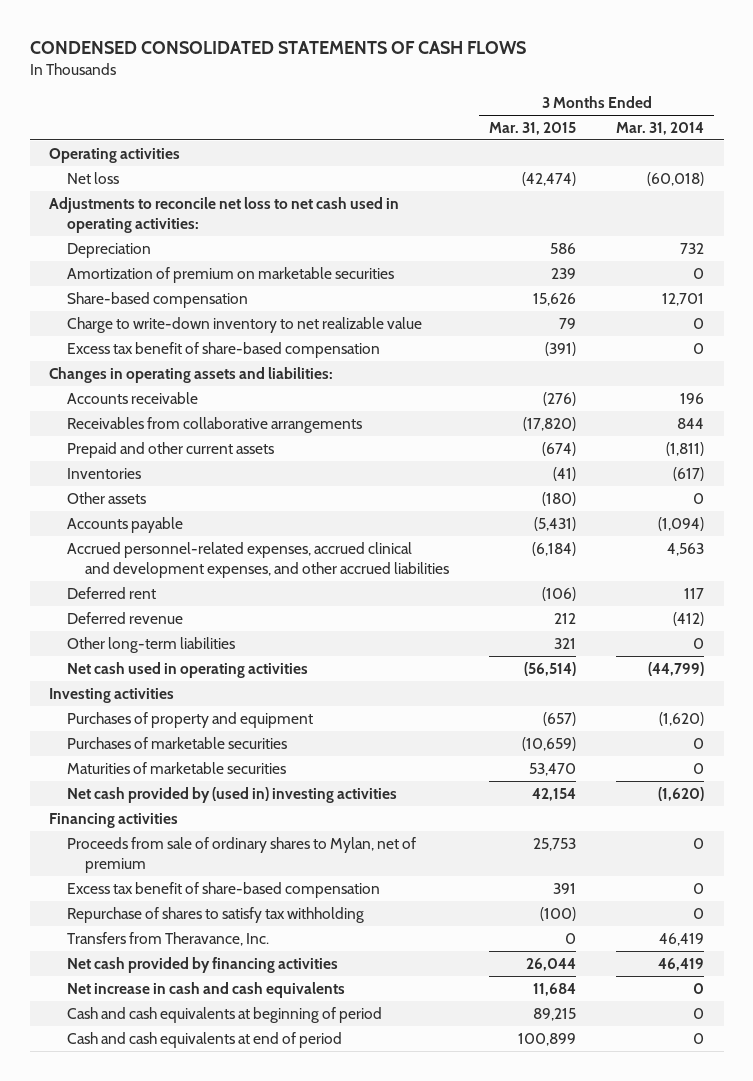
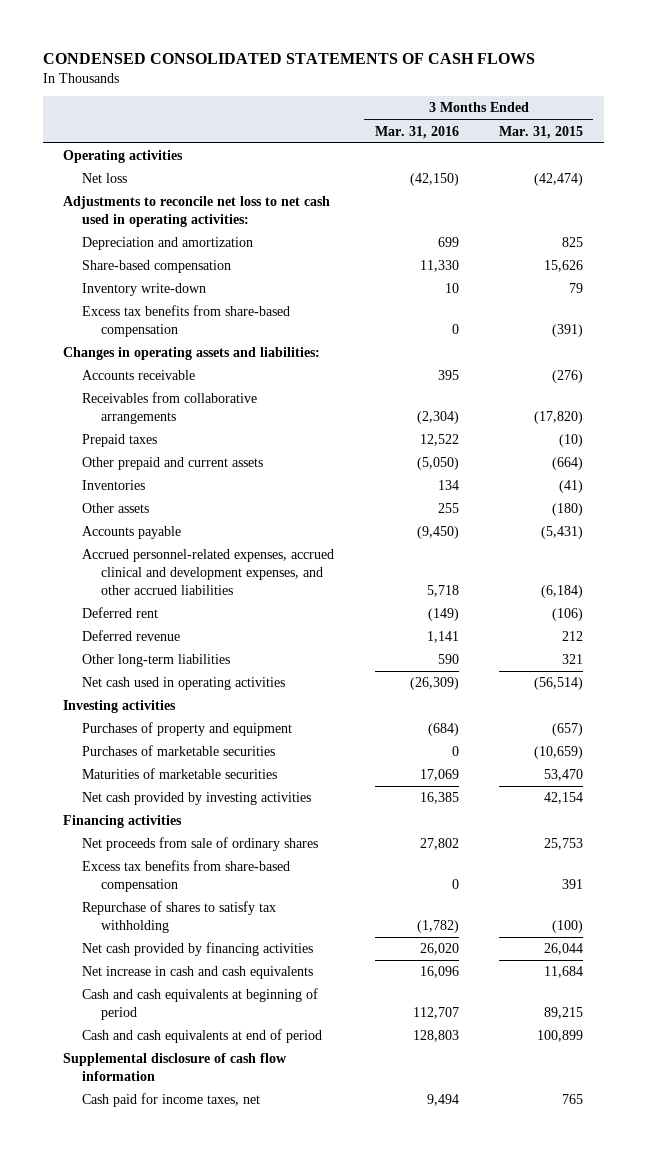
- | 3 Months Ended Mar. 31, 2015 | 3 Months Ended Mar. 31, 2014
+ | 3 Months Ended Mar. 31, 2016 | 3 Months Ended Mar. 31, 2015
- Depreciation | 586 | 732
- Amortization of premium on marketable securities | 239 | 0
+ Depreciation and amortization | 699 | 825
- Charge to write-down inventory to net realizable value | 79 | 0
- Excess tax benefit of share-based compensation | (391) | 0
+ Inventory write-down | 10 | 79
+ Excess tax benefits from share-based compensation | 0 | (391)
- Prepaid and other current assets | (674) | (1,811)
+ Prepaid taxes | 12,522 | (10)
+ Other prepaid and current assets | (5,050) | (664)
- Net cash provided by (used in) investing activities | 42,154 | (1,620)
+ Net cash provided by investing activities | 16,385 | 42,154
- Proceeds from sale of ordinary shares to Mylan, net of premium | 25,753 | 0
- Excess tax benefit of share-based compensation | 391 | 0
+ Net proceeds from sale of ordinary shares | 27,802 | 25,753
+ Excess tax benefits from share-based compensation | 0 | 391
- Transfers from Theravance, Inc. | 0 | 46,419
+ Supplemental disclosure of cash flow information
+ Cash paid for income taxes, net | 9,494 | 765

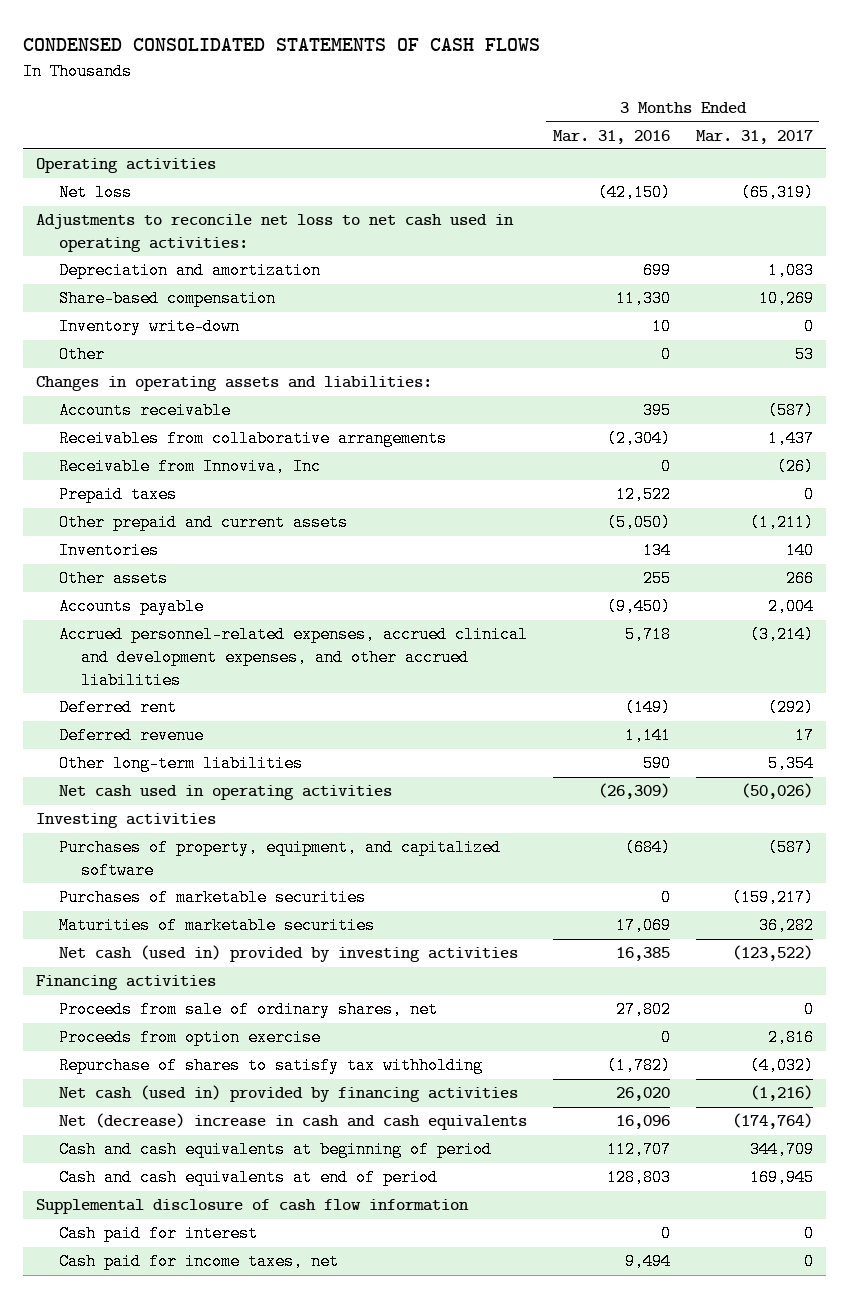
- | 3 Months Ended Mar. 31, 2016 | 3 Months Ended Mar. 31, 2015
+ | 3 Months Ended Mar. 31, 2016 | 3 Months Ended Mar. 31, 2017
- Excess tax benefits from share-based compensation | 0 | (391)
+ Other | 0 | 53
+ Receivable from Innoviva, Inc | 0 | (26)
- Purchases of property and equipment | (684) | (657)
+ Purchases of property, equipment, and capitalized software | (684) | (587)
- Net cash provided by investing activities | 16,385 | 42,154
+ Net cash (used in) provided by investing activities | 16,385 | (123,522)
- Net proceeds from sale of ordinary shares | 27,802 | 25,753
- Excess tax benefits from share-based compensation | 0 | 391
+ Proceeds from sale of ordinary shares, net | 27,802 | 0
+ Proceeds from option exercise | 0 | 2,816
- Net cash provided by financing activities | 26,020 | 26,044
- Net increase in cash and cash equivalents | 16,096 | 11,684
+ Net cash (used in) provided by financing activities | 26,020 | (1,216)
+ Net (decrease) increase in cash and cash equivalents | 16,096 | (174,764)
+ Cash paid for interest | 0 | 0

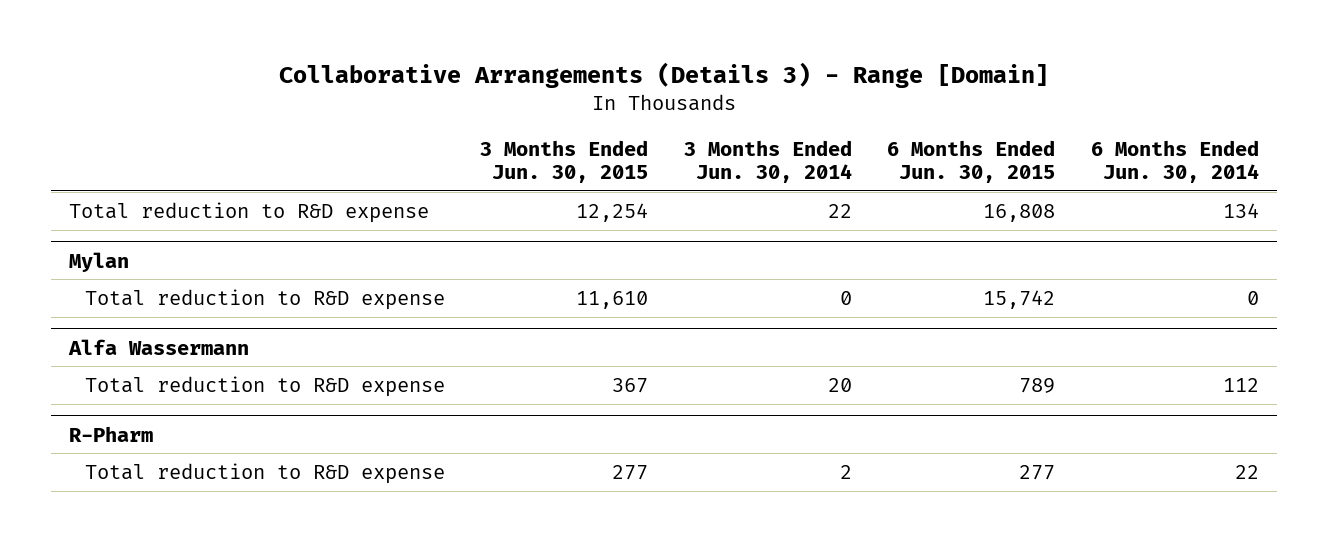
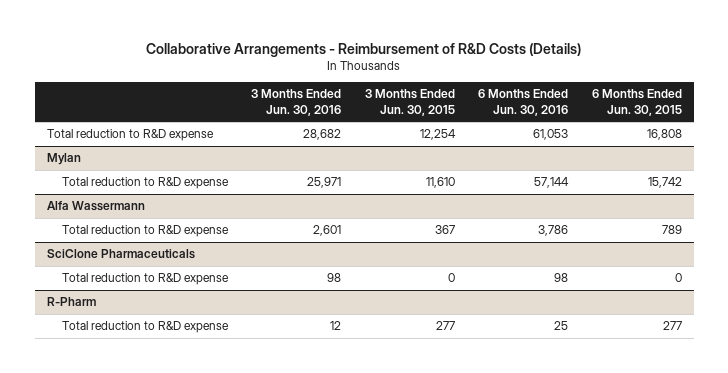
- Collaborative Arrangements (Details 3) - Range [Domain]
+ Collaborative Arrangements - Reimbursement of R&D Costs (Details)
- | 3 Months Ended Jun. 30, 2015 | 3 Months Ended Jun. 30, 2014 | 6 Months Ended Jun. 30, 2015 | 6 Months Ended Jun. 30, 2014
+ | 3 Months Ended Jun. 30, 2016 | 3 Months Ended Jun. 30, 2015 | 6 Months Ended Jun. 30, 2016 | 6 Months Ended Jun. 30, 2015
+ SciClone Pharmaceuticals
+ Total reduction to R&D expense | 98 | 0 | 98 | 0

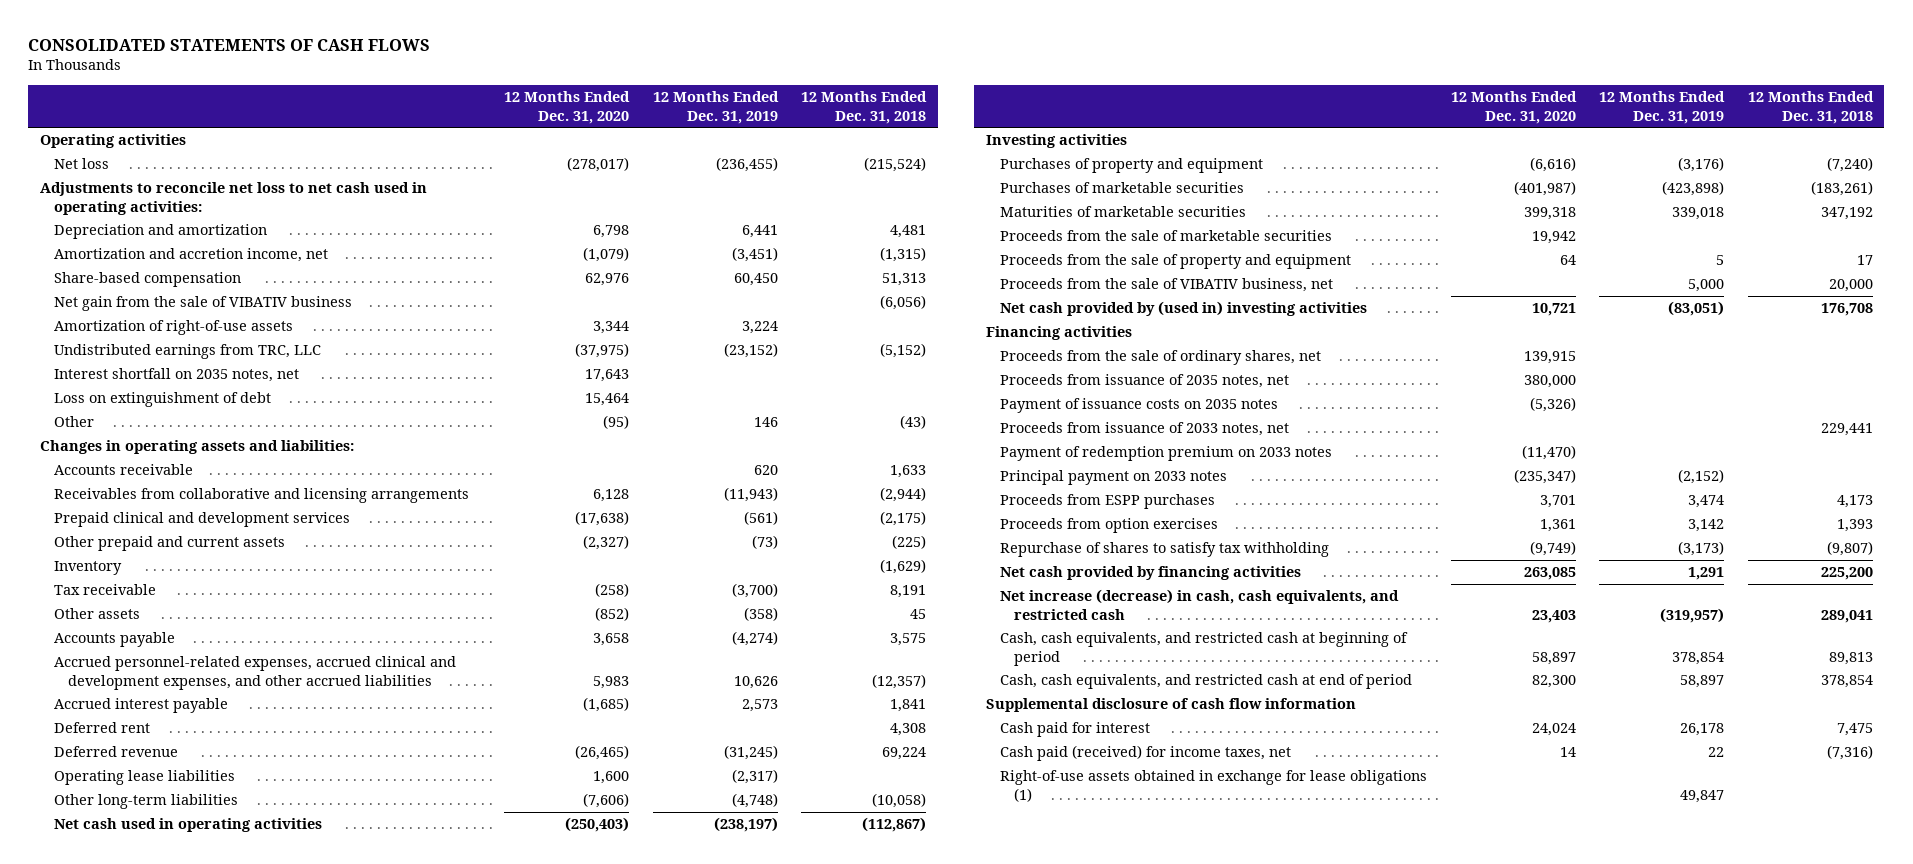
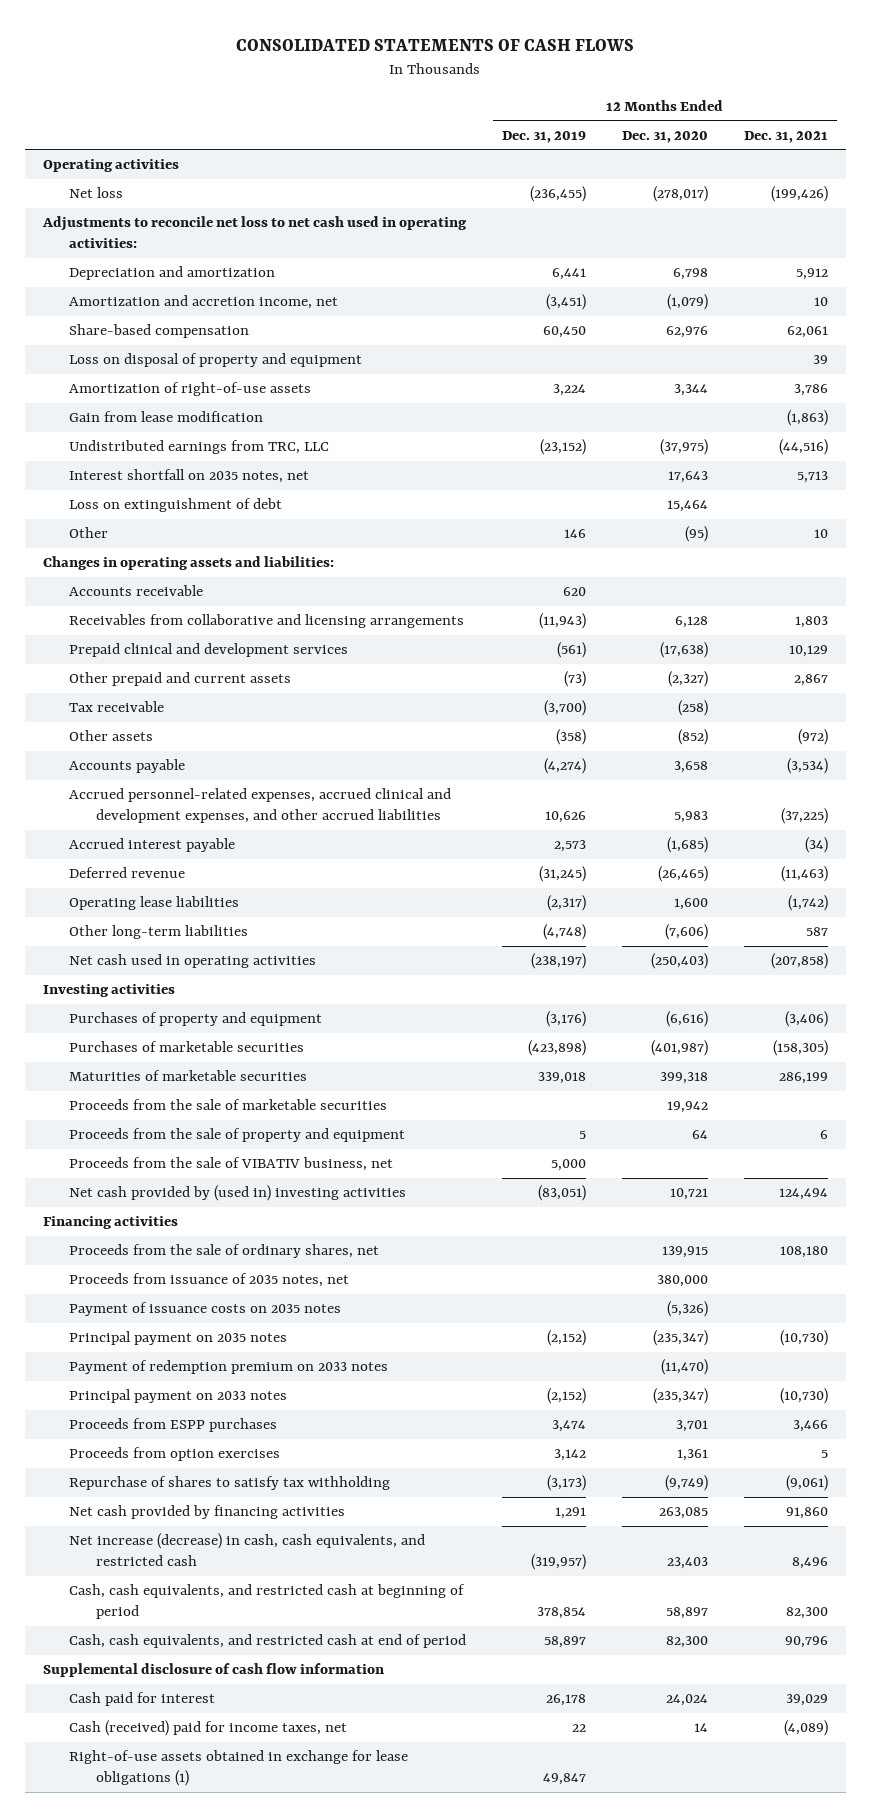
- | 12 Months Ended Dec. 31, 2020 | 12 Months Ended Dec. 31, 2019 | 12 Months Ended Dec. 31, 2018
+ | 12 Months Ended Dec. 31, 2019 | 12 Months Ended Dec. 31, 2020 | 12 Months Ended Dec. 31, 2021
- Net gain from the sale of VIBATIV business | | | (6,056)
+ Loss on disposal of property and equipment | | | 39
+ Gain from lease modification | | | (1,863)
- Inventory | | | (1,629)
- Deferred rent | | | 4,308
- Proceeds from issuance of 2033 notes, net | | | 229,441
+ Principal payment on 2035 notes | (2,152) | (235,347) | (10,730)
- Cash paid (received) for income taxes, net | 14 | 22 | (7,316)
+ Cash (received) paid for income taxes, net | 22 | 14 | (4,089)

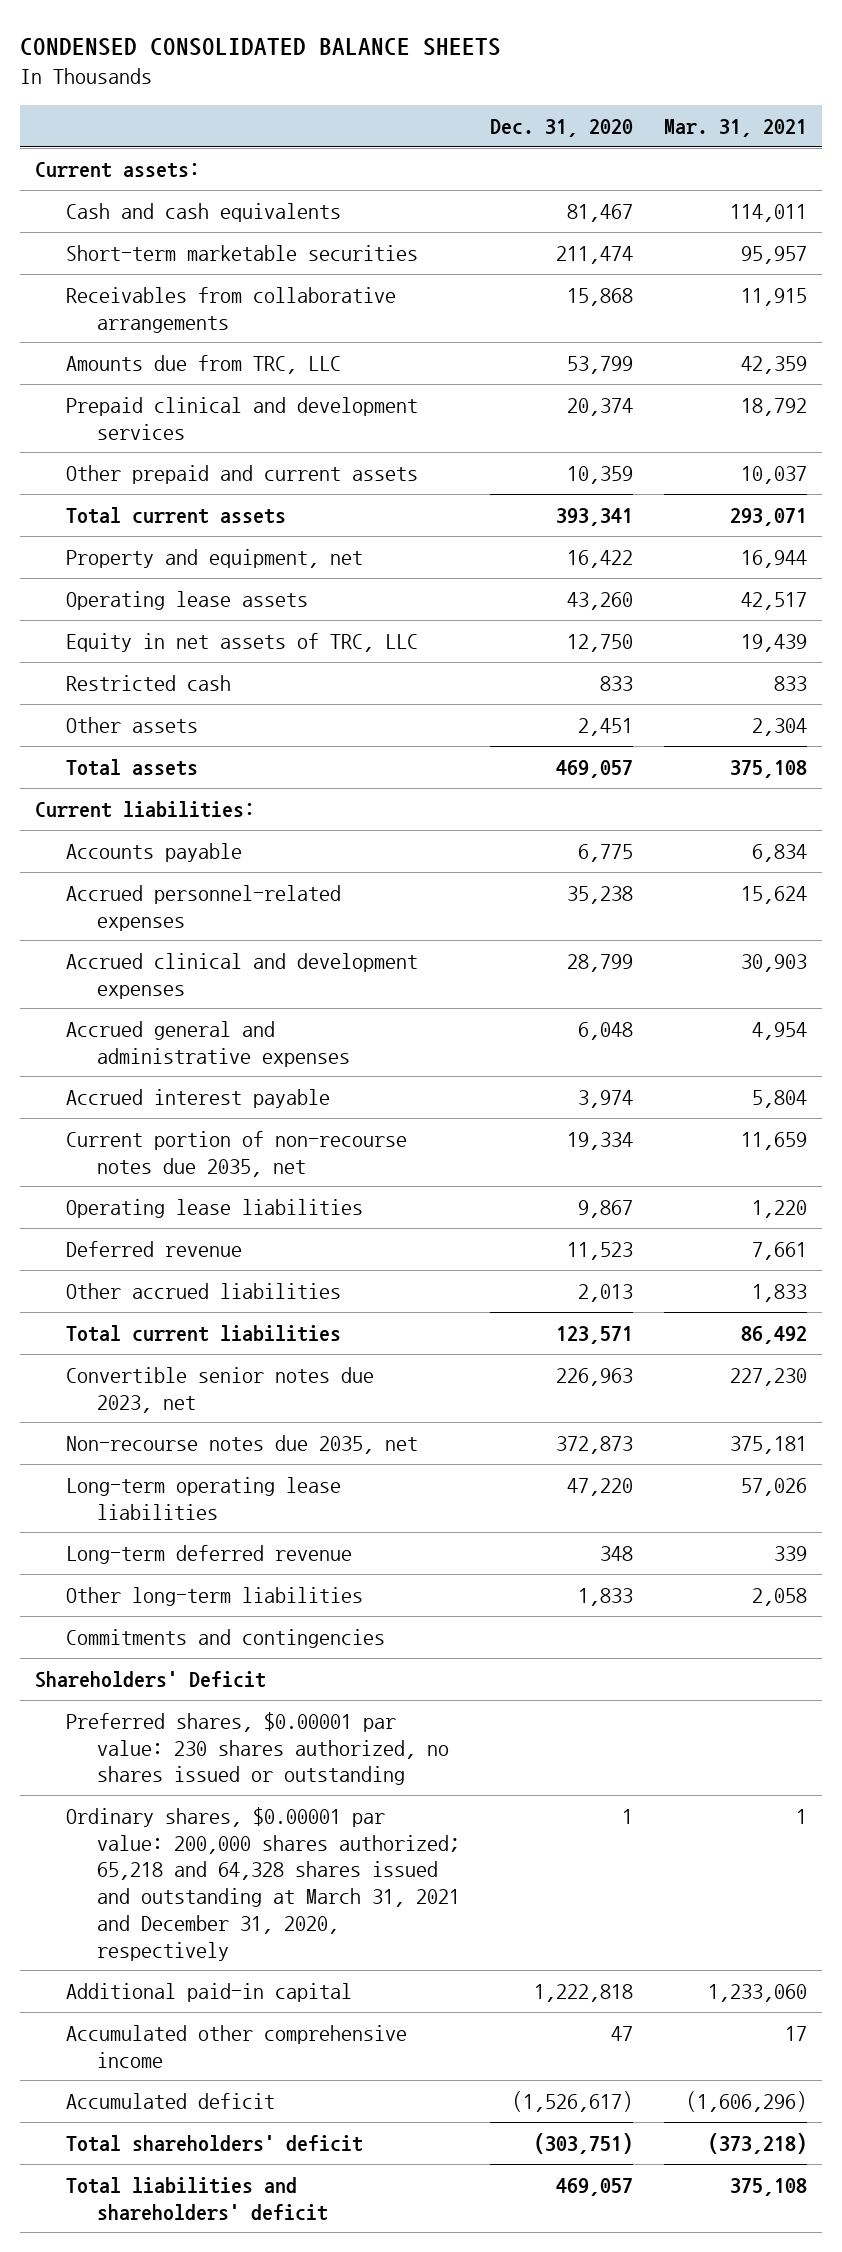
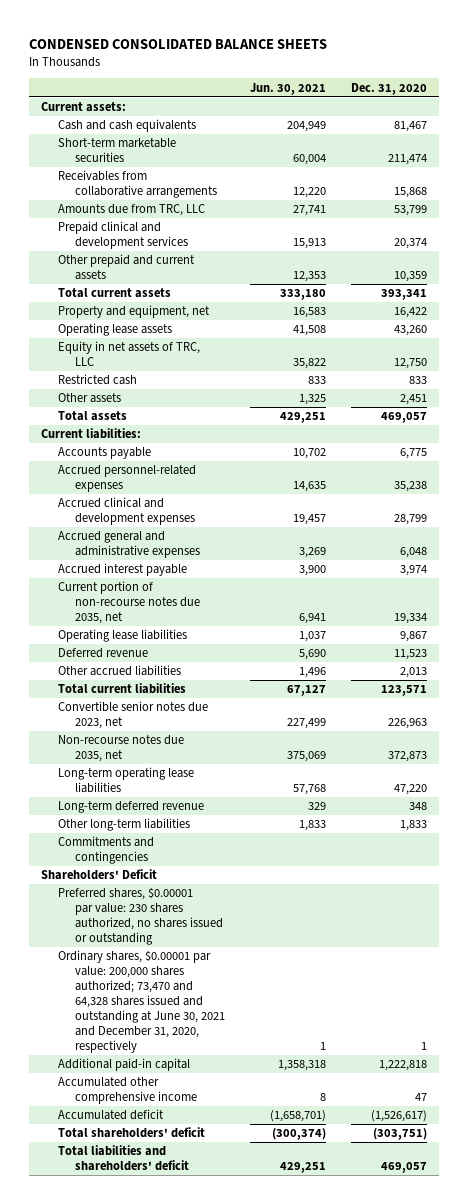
- | Dec. 31, 2020 | Mar. 31, 2021
+ | Jun. 30, 2021 | Dec. 31, 2020
- Ordinary shares, $0.00001 par value: 200,000 shares authorized; 65,218 and 64,328 shares issued and outstanding at March 31, 2021 and December 31, 2020, respectively | 1 | 1
+ Ordinary shares, $0.00001 par value: 200,000 shares authorized; 73,470 and 64,328 shares issued and outstanding at June 30, 2021 and December 31, 2020, respectively | 1 | 1

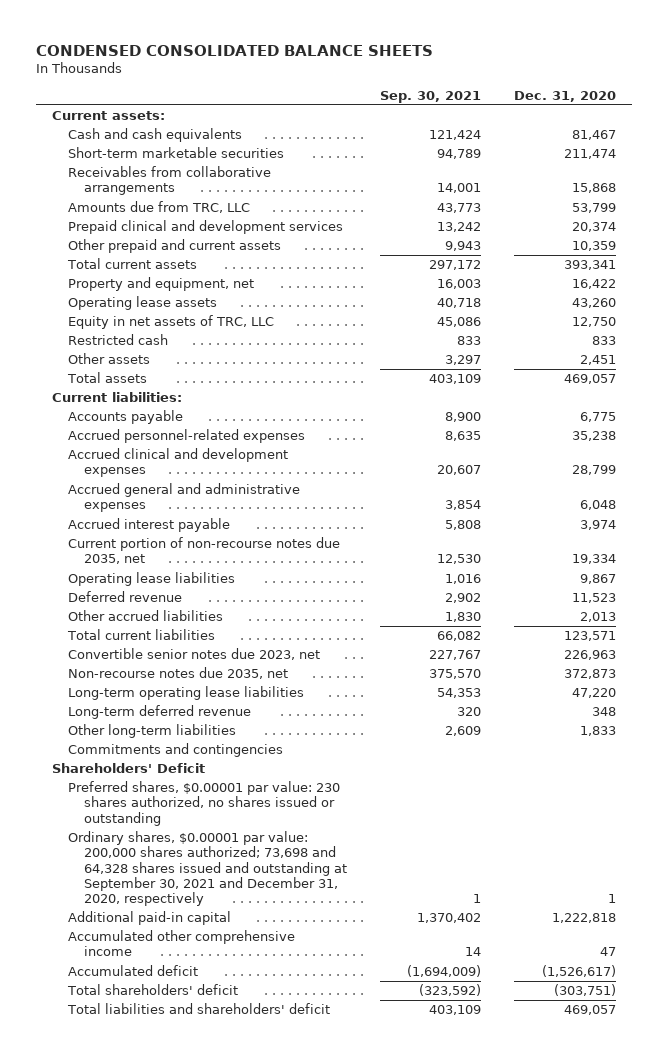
- | Jun. 30, 2021 | Dec. 31, 2020
+ | Sep. 30, 2021 | Dec. 31, 2020
- Ordinary shares, $0.00001 par value: 200,000 shares authorized; 73,470 and 64,328 shares issued and outstanding at June 30, 2021 and December 31, 2020, respectively | 1 | 1
+ Ordinary shares, $0.00001 par value: 200,000 shares authorized; 73,698 and 64,328 shares issued and outstanding at September 30, 2021 and December 31, 2020, respectively | 1 | 1

